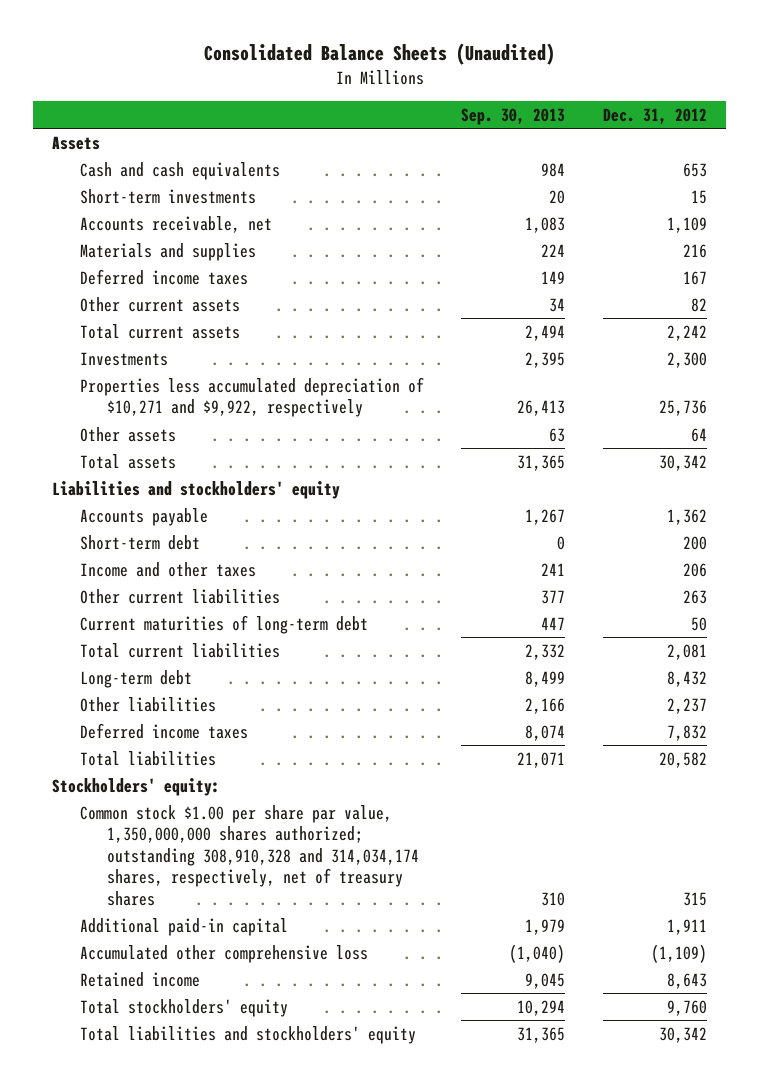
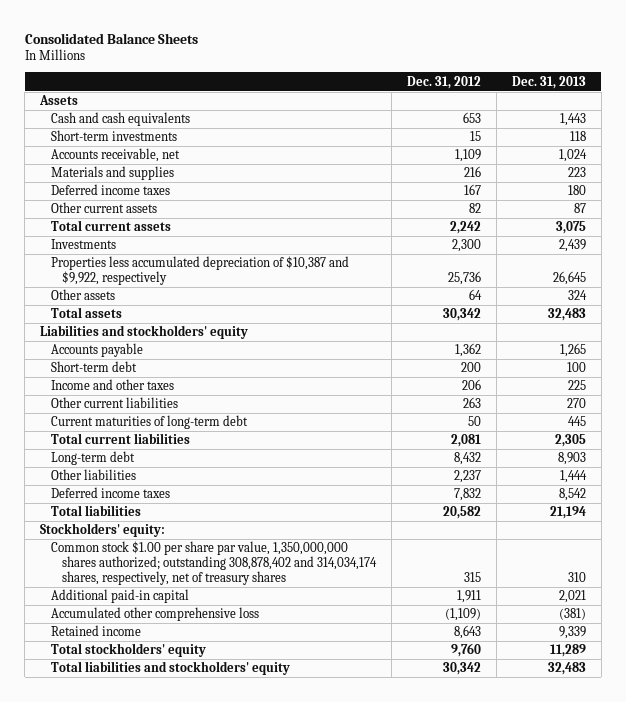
- Consolidated Balance Sheets (Unaudited)
+ Consolidated Balance Sheets
- | Sep. 30, 2013 | Dec. 31, 2012
+ | Dec. 31, 2012 | Dec. 31, 2013
- Properties less accumulated depreciation of $10,271 and $9,922, respectively | 26,413 | 25,736
+ Properties less accumulated depreciation of $10,387 and $9,922, respectively | 25,736 | 26,645
- Common stock $1.00 per share par value, 1,350,000,000 shares authorized; outstanding 308,910,328 and 314,034,174 shares, respectively, net of treasury shares | 310 | 315
+ Common stock $1.00 per share par value, 1,350,000,000 shares authorized; outstanding 308,878,402 and 314,034,174 shares, respectively, net of treasury shares | 315 | 310

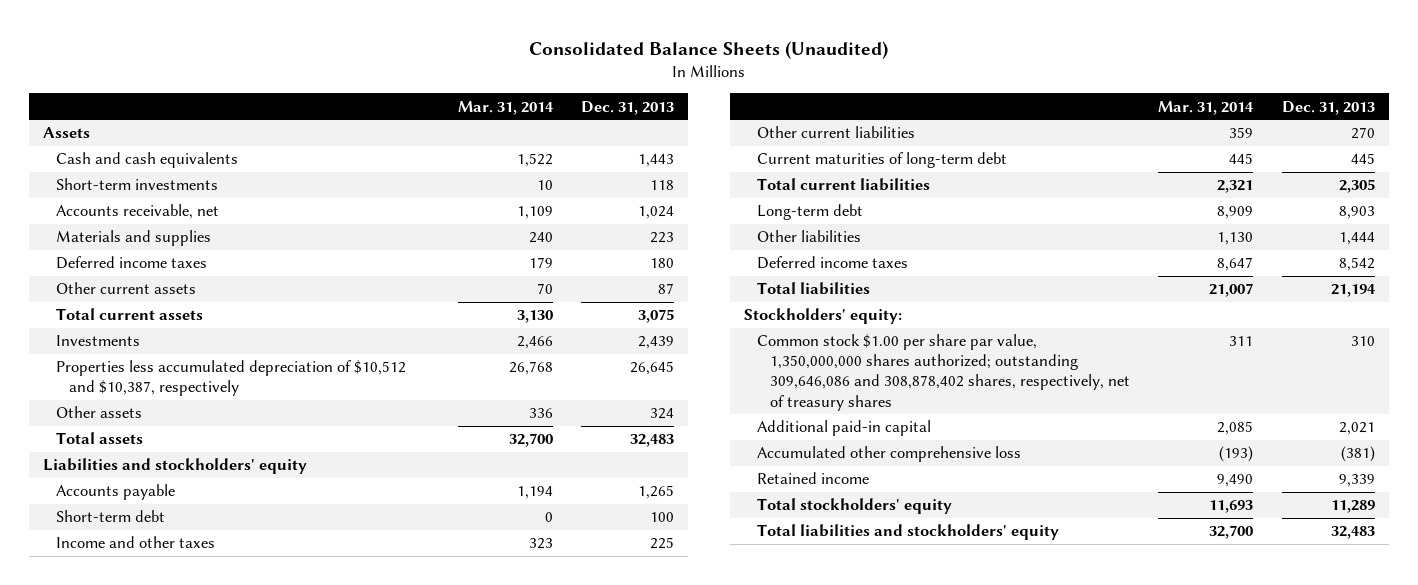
- Consolidated Balance Sheets
+ Consolidated Balance Sheets (Unaudited)
- | Dec. 31, 2012 | Dec. 31, 2013
+ | Mar. 31, 2014 | Dec. 31, 2013
- Properties less accumulated depreciation of $10,387 and $9,922, respectively | 25,736 | 26,645
+ Properties less accumulated depreciation of $10,512 and $10,387, respectively | 26,768 | 26,645
- Common stock $1.00 per share par value, 1,350,000,000 shares authorized; outstanding 308,878,402 and 314,034,174 shares, respectively, net of treasury shares | 315 | 310
+ Common stock $1.00 per share par value, 1,350,000,000 shares authorized; outstanding 309,646,086 and 308,878,402 shares, respectively, net of treasury shares | 311 | 310

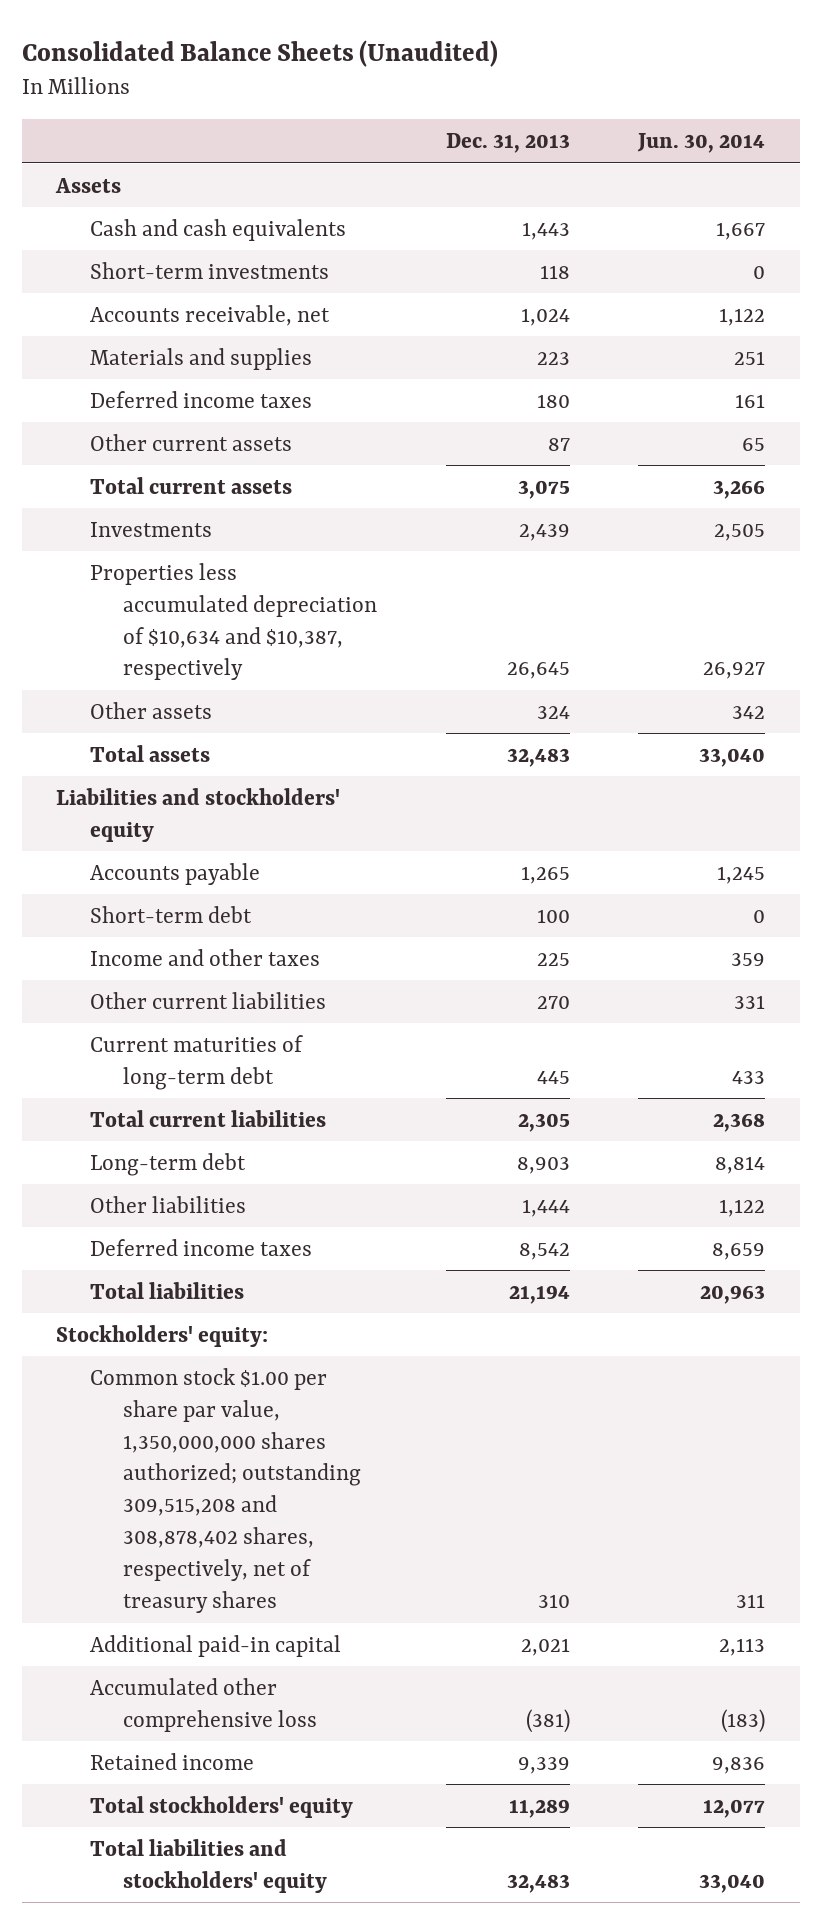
- | Mar. 31, 2014 | Dec. 31, 2013
+ | Dec. 31, 2013 | Jun. 30, 2014
- Properties less accumulated depreciation of $10,512 and $10,387, respectively | 26,768 | 26,645
+ Properties less accumulated depreciation of $10,634 and $10,387, respectively | 26,645 | 26,927
- Common stock $1.00 per share par value, 1,350,000,000 shares authorized; outstanding 309,646,086 and 308,878,402 shares, respectively, net of treasury shares | 311 | 310
+ Common stock $1.00 per share par value, 1,350,000,000 shares authorized; outstanding 309,515,208 and 308,878,402 shares, respectively, net of treasury shares | 310 | 311

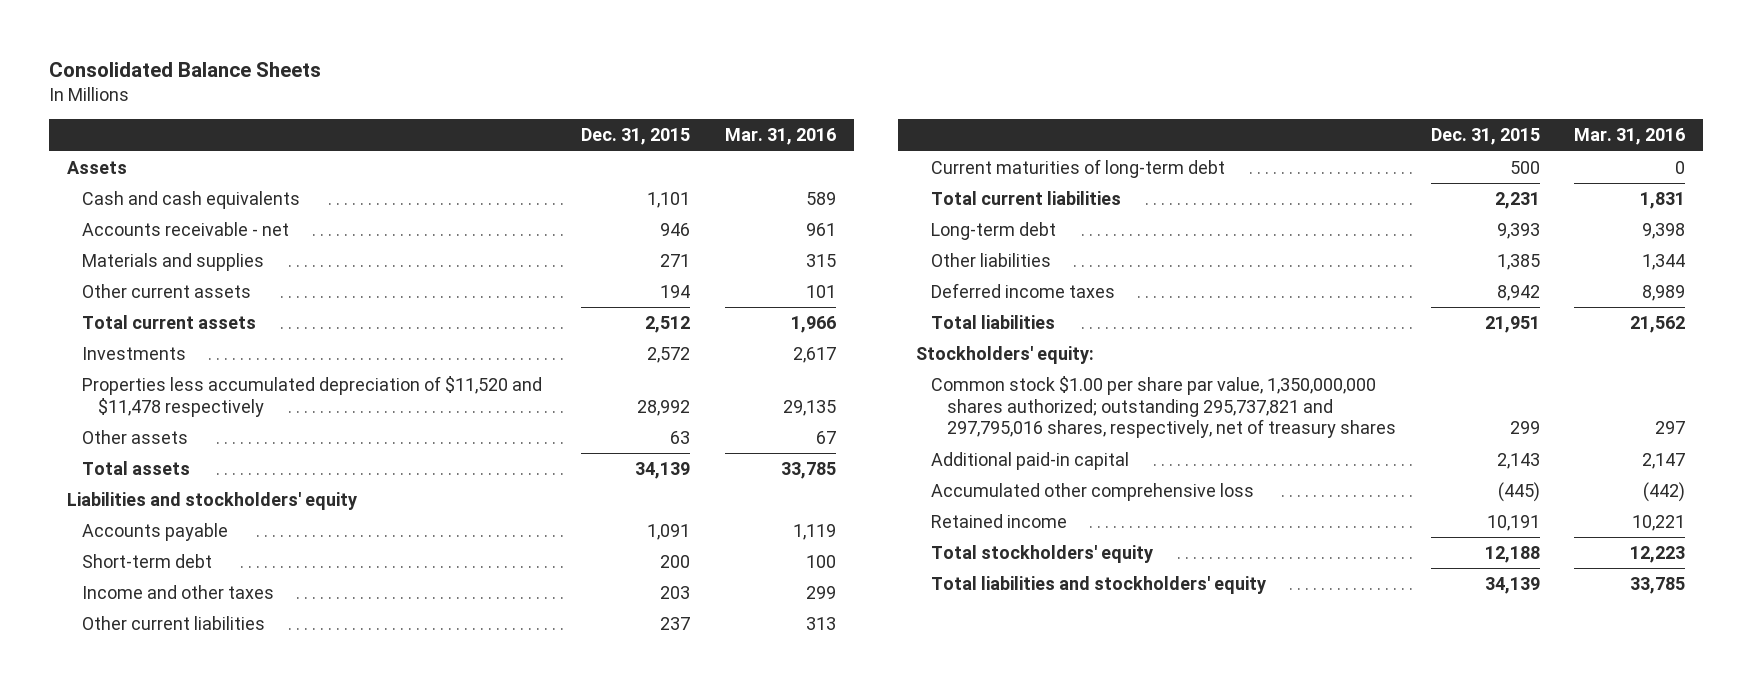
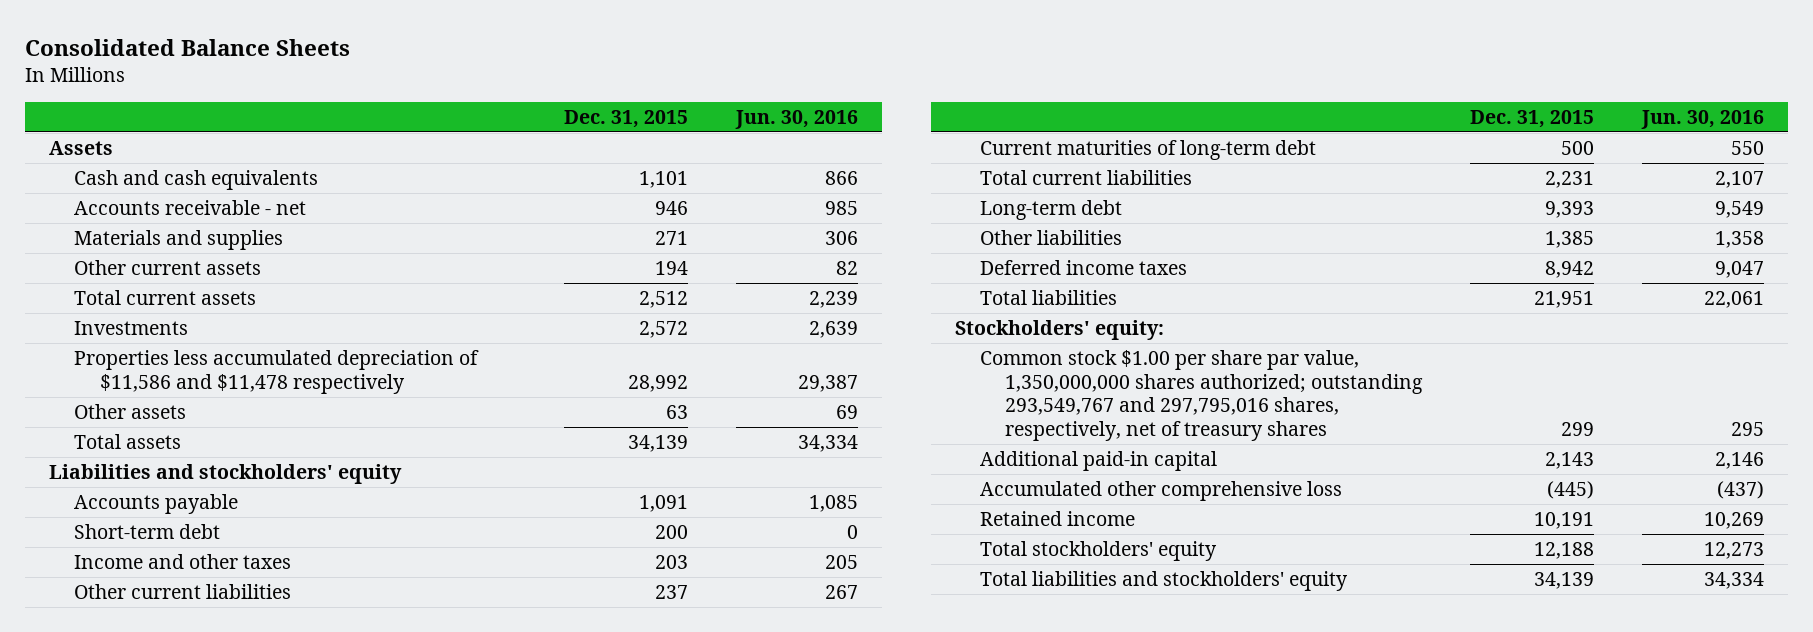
- | Dec. 31, 2015 | Mar. 31, 2016
+ | Dec. 31, 2015 | Jun. 30, 2016
- Properties less accumulated depreciation of $11,520 and $11,478 respectively | 28,992 | 29,135
+ Properties less accumulated depreciation of $11,586 and $11,478 respectively | 28,992 | 29,387
- Common stock $1.00 per share par value, 1,350,000,000 shares authorized; outstanding 295,737,821 and 297,795,016 shares, respectively, net of treasury shares | 299 | 297
+ Common stock $1.00 per share par value, 1,350,000,000 shares authorized; outstanding 293,549,767 and 297,795,016 shares, respectively, net of treasury shares | 299 | 295

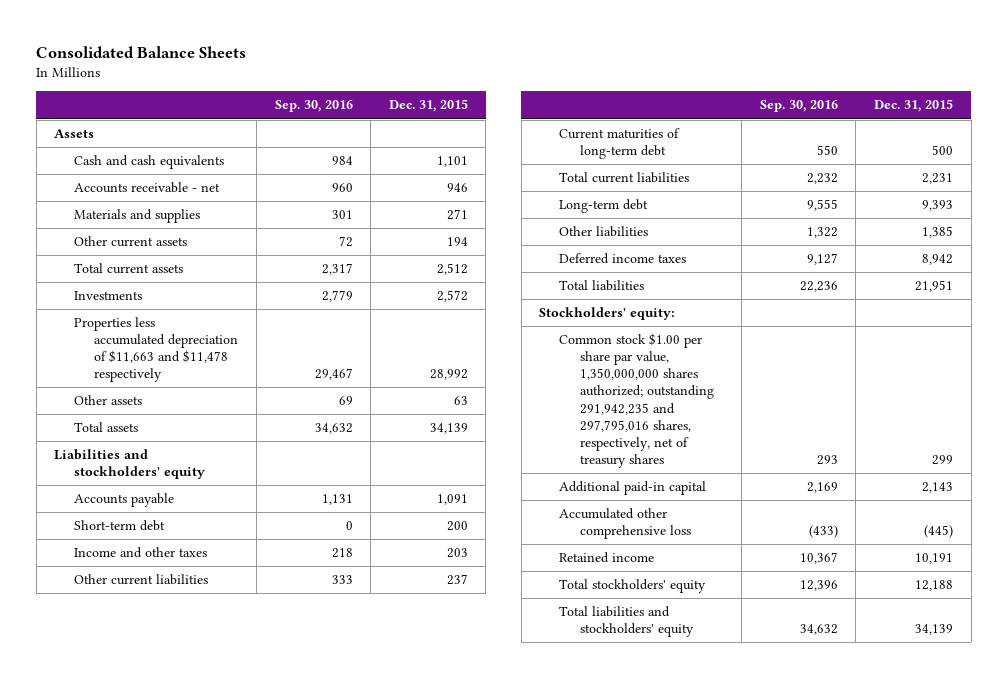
- | Dec. 31, 2015 | Jun. 30, 2016
+ | Sep. 30, 2016 | Dec. 31, 2015
- Properties less accumulated depreciation of $11,586 and $11,478 respectively | 28,992 | 29,387
+ Properties less accumulated depreciation of $11,663 and $11,478 respectively | 29,467 | 28,992
- Common stock $1.00 per share par value, 1,350,000,000 shares authorized; outstanding 293,549,767 and 297,795,016 shares, respectively, net of treasury shares | 299 | 295
+ Common stock $1.00 per share par value, 1,350,000,000 shares authorized; outstanding 291,942,235 and 297,795,016 shares, respectively, net of treasury shares | 293 | 299

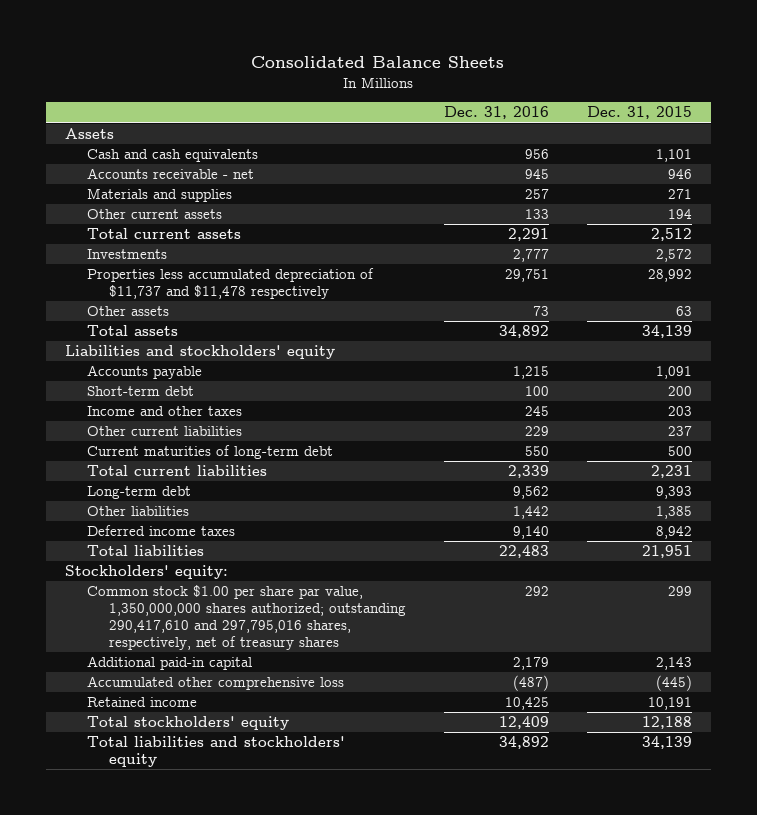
- | Sep. 30, 2016 | Dec. 31, 2015
+ | Dec. 31, 2016 | Dec. 31, 2015
- Properties less accumulated depreciation of $11,663 and $11,478 respectively | 29,467 | 28,992
+ Properties less accumulated depreciation of $11,737 and $11,478 respectively | 29,751 | 28,992
- Common stock $1.00 per share par value, 1,350,000,000 shares authorized; outstanding 291,942,235 and 297,795,016 shares, respectively, net of treasury shares | 293 | 299
+ Common stock $1.00 per share par value, 1,350,000,000 shares authorized; outstanding 290,417,610 and 297,795,016 shares, respectively, net of treasury shares | 292 | 299

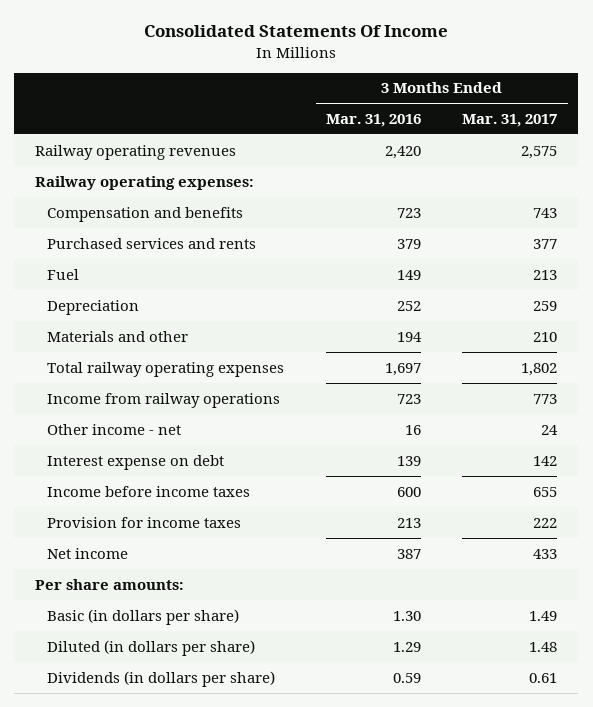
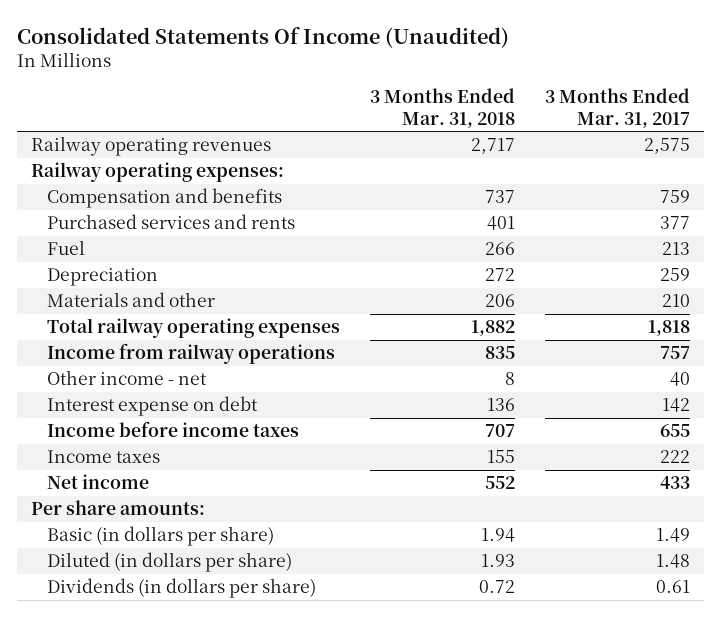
- Consolidated Statements Of Income
+ Consolidated Statements Of Income (Unaudited)
- | 3 Months Ended Mar. 31, 2016 | 3 Months Ended Mar. 31, 2017
+ | 3 Months Ended Mar. 31, 2018 | 3 Months Ended Mar. 31, 2017
- Compensation and benefits | 723 | 743
+ Compensation and benefits | 737 | 759
- Total railway operating expenses | 1,697 | 1,802
- Income from railway operations | 723 | 773
- Other income - net | 16 | 24
+ Total railway operating expenses | 1,882 | 1,818
+ Income from railway operations | 835 | 757
+ Other income - net | 8 | 40
- Provision for income taxes | 213 | 222
+ Income taxes | 155 | 222

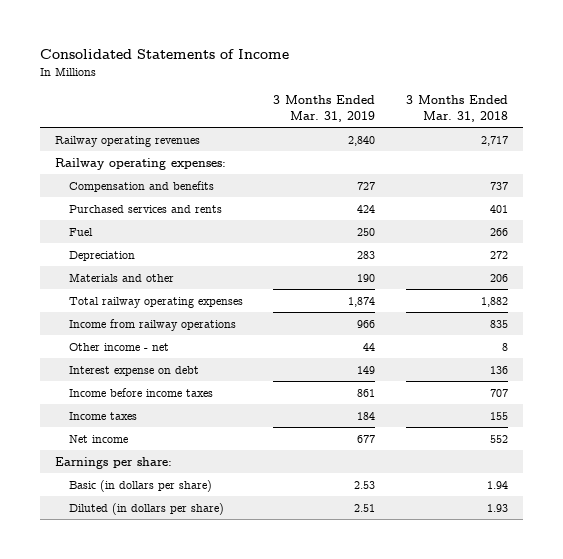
- Consolidated Statements Of Income (Unaudited)
+ Consolidated Statements of Income
- | 3 Months Ended Mar. 31, 2018 | 3 Months Ended Mar. 31, 2017
+ | 3 Months Ended Mar. 31, 2019 | 3 Months Ended Mar. 31, 2018
- Per share amounts:
+ Earnings per share:
- Dividends (in dollars per share) | 0.72 | 0.61

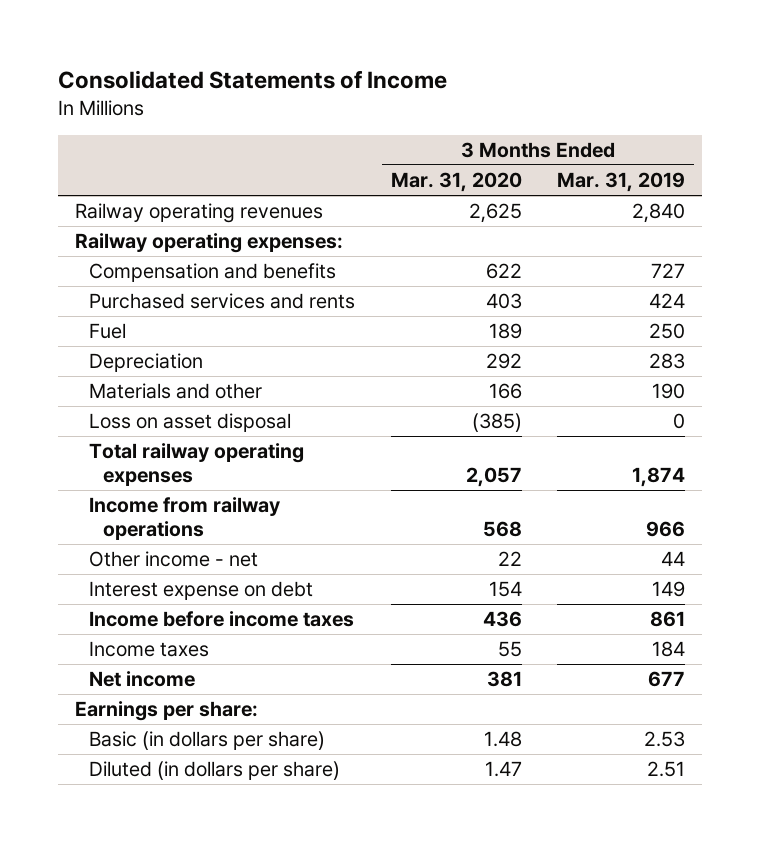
- | 3 Months Ended Mar. 31, 2019 | 3 Months Ended Mar. 31, 2018
+ | 3 Months Ended Mar. 31, 2020 | 3 Months Ended Mar. 31, 2019
+ Loss on asset disposal | (385) | 0

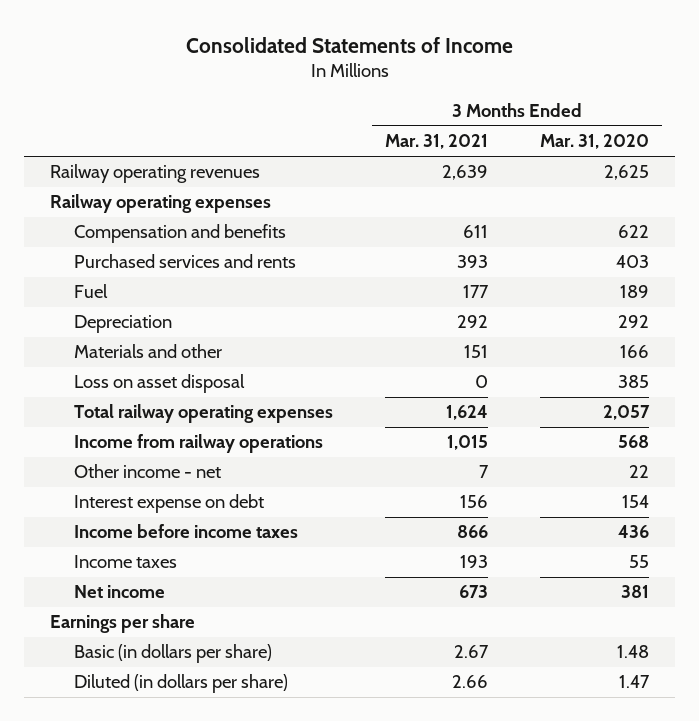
- | 3 Months Ended Mar. 31, 2020 | 3 Months Ended Mar. 31, 2019
+ | 3 Months Ended Mar. 31, 2021 | 3 Months Ended Mar. 31, 2020
- Railway operating expenses:
+ Railway operating expenses
- Loss on asset disposal | (385) | 0
+ Loss on asset disposal | 0 | 385
- Earnings per share:
+ Earnings per share

